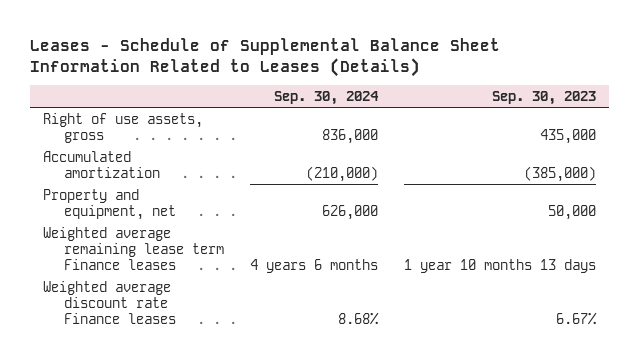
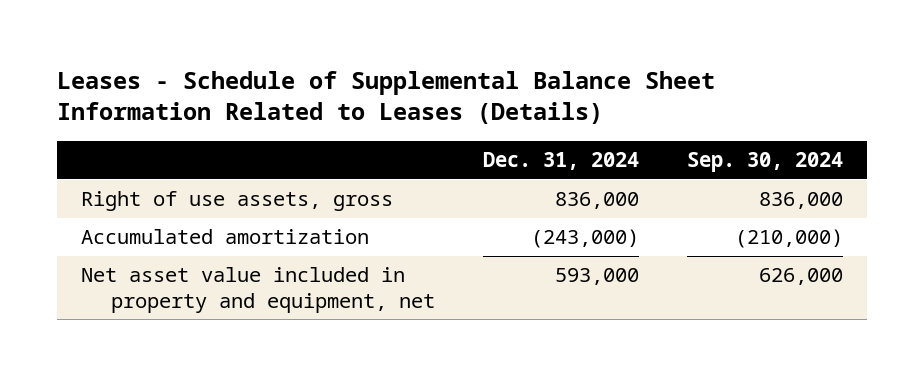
- | Sep. 30, 2024 | Sep. 30, 2023
+ | Dec. 31, 2024 | Sep. 30, 2024
- Property and equipment, net | 626,000 | 50,000
- Weighted average remaining lease term Finance leases | 4 years 6 months | 1 year 10 months 13 days
- Weighted average discount rate Finance leases | 8.68% | 6.67%
+ Net asset value included in property and equipment, net | 593,000 | 626,000

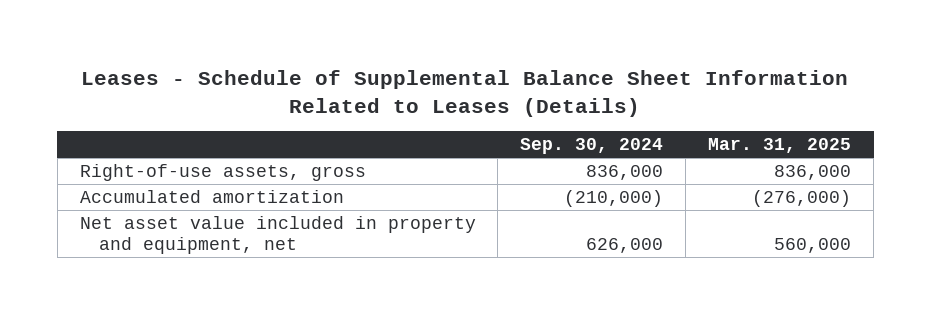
- | Dec. 31, 2024 | Sep. 30, 2024
+ | Sep. 30, 2024 | Mar. 31, 2025
- Right of use assets, gross | 836,000 | 836,000
+ Right-of-use assets, gross | 836,000 | 836,000

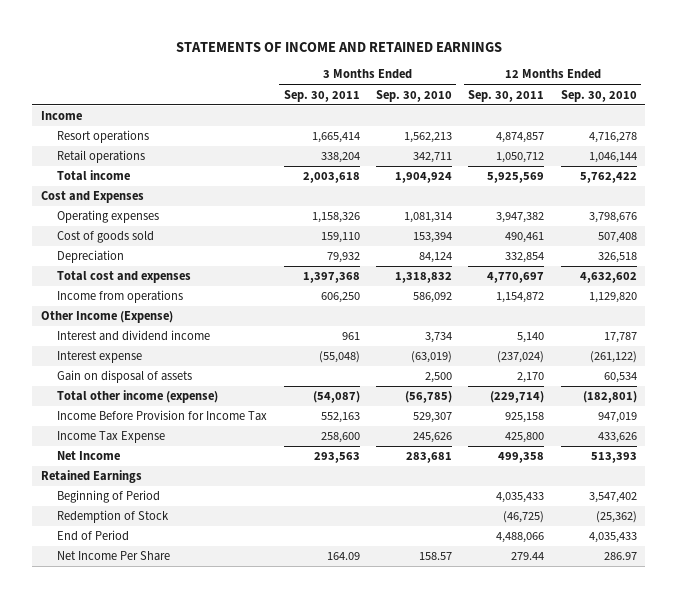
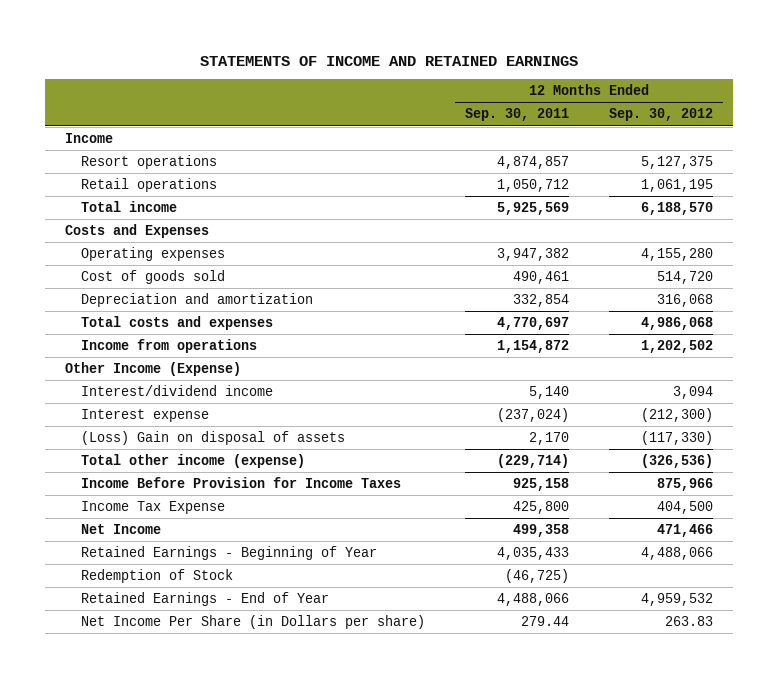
- | 3 Months Ended Sep. 30, 2011 | 3 Months Ended Sep. 30, 2010 | 12 Months Ended Sep. 30, 2011 | 12 Months Ended Sep. 30, 2010
+ | 12 Months Ended Sep. 30, 2011 | 12 Months Ended Sep. 30, 2012
- Cost and Expenses
+ Costs and Expenses
- Depreciation | 79,932 | 84,124 | 332,854 | 326,518
- Total cost and expenses | 1,397,368 | 1,318,832 | 4,770,697 | 4,632,602
+ Depreciation and amortization | 332,854 | 316,068
+ Total costs and expenses | 4,770,697 | 4,986,068
- Interest and dividend income | 961 | 3,734 | 5,140 | 17,787
+ Interest/dividend income | 5,140 | 3,094
- Gain on disposal of assets | | 2,500 | 2,170 | 60,534
+ (Loss) Gain on disposal of assets | 2,170 | (117,330)
- Income Before Provision for Income Tax | 552,163 | 529,307 | 925,158 | 947,019
+ Income Before Provision for Income Taxes | 925,158 | 875,966
- Retained Earnings
- Beginning of Period | | | 4,035,433 | 3,547,402
+ Retained Earnings - Beginning of Year | 4,035,433 | 4,488,066
- End of Period | | | 4,488,066 | 4,035,433
- Net Income Per Share | 164.09 | 158.57 | 279.44 | 286.97
+ Retained Earnings - End of Year | 4,488,066 | 4,959,532
+ Net Income Per Share (in Dollars per share) | 279.44 | 263.83

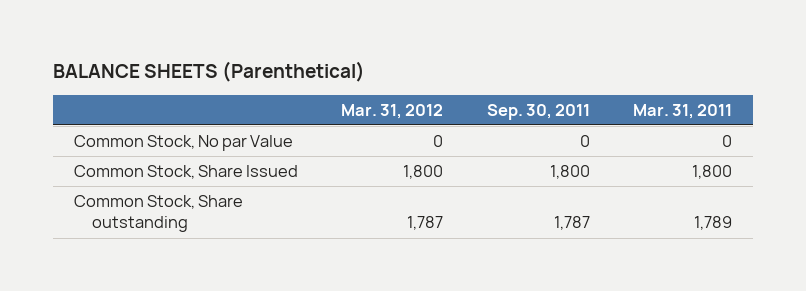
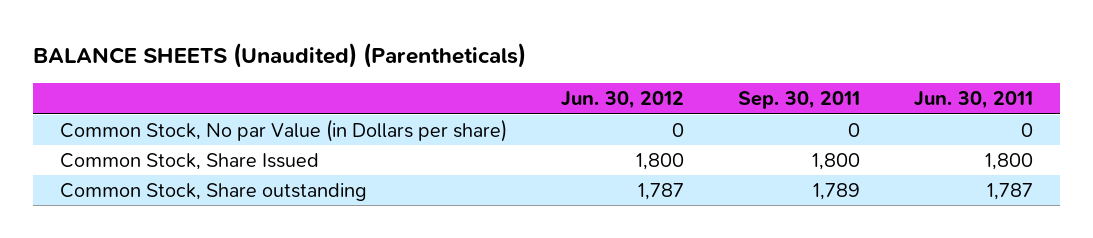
- BALANCE SHEETS (Parenthetical)
+ BALANCE SHEETS (Unaudited) (Parentheticals)
- | Mar. 31, 2012 | Sep. 30, 2011 | Mar. 31, 2011
+ | Jun. 30, 2012 | Sep. 30, 2011 | Jun. 30, 2011
- Common Stock, No par Value | 0 | 0 | 0
+ Common Stock, No par Value (in Dollars per share) | 0 | 0 | 0
- Common Stock, Share outstanding | 1,787 | 1,787 | 1,789
+ Common Stock, Share outstanding | 1,787 | 1,789 | 1,787

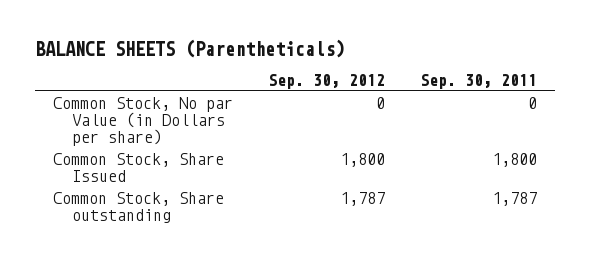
- BALANCE SHEETS (Unaudited) (Parentheticals)
+ BALANCE SHEETS (Parentheticals)
- | Jun. 30, 2012 | Sep. 30, 2011 | Jun. 30, 2011
+ | Sep. 30, 2012 | Sep. 30, 2011
- Common Stock, Share outstanding | 1,787 | 1,789 | 1,787
+ Common Stock, Share outstanding | 1,787 | 1,787

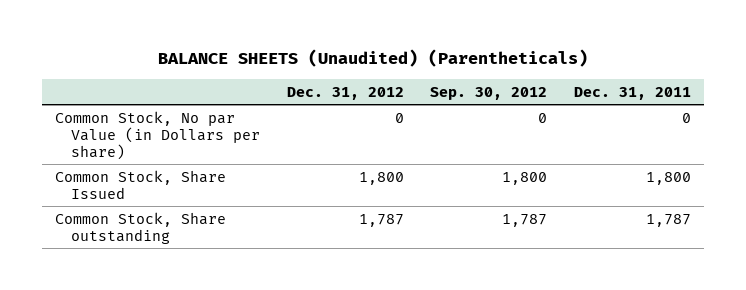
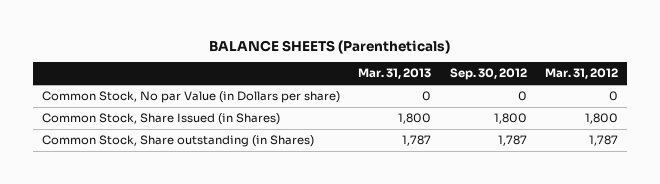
- BALANCE SHEETS (Unaudited) (Parentheticals)
+ BALANCE SHEETS (Parentheticals)
- | Dec. 31, 2012 | Sep. 30, 2012 | Dec. 31, 2011
+ | Mar. 31, 2013 | Sep. 30, 2012 | Mar. 31, 2012
- Common Stock, Share Issued | 1,800 | 1,800 | 1,800
- Common Stock, Share outstanding | 1,787 | 1,787 | 1,787
+ Common Stock, Share Issued (in Shares) | 1,800 | 1,800 | 1,800
+ Common Stock, Share outstanding (in Shares) | 1,787 | 1,787 | 1,787

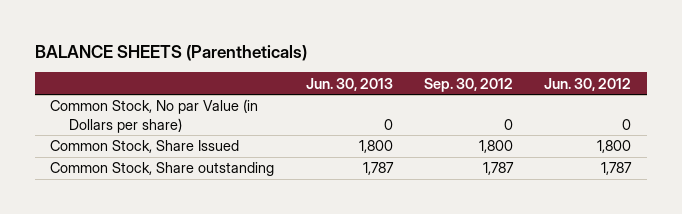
- | Mar. 31, 2013 | Sep. 30, 2012 | Mar. 31, 2012
+ | Jun. 30, 2013 | Sep. 30, 2012 | Jun. 30, 2012
- Common Stock, Share Issued (in Shares) | 1,800 | 1,800 | 1,800
- Common Stock, Share outstanding (in Shares) | 1,787 | 1,787 | 1,787
+ Common Stock, Share Issued | 1,800 | 1,800 | 1,800
+ Common Stock, Share outstanding | 1,787 | 1,787 | 1,787

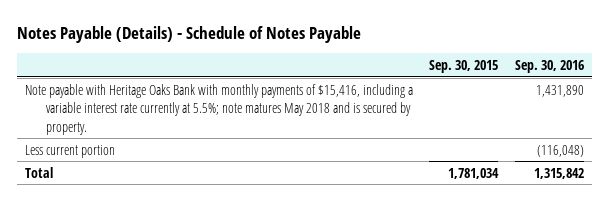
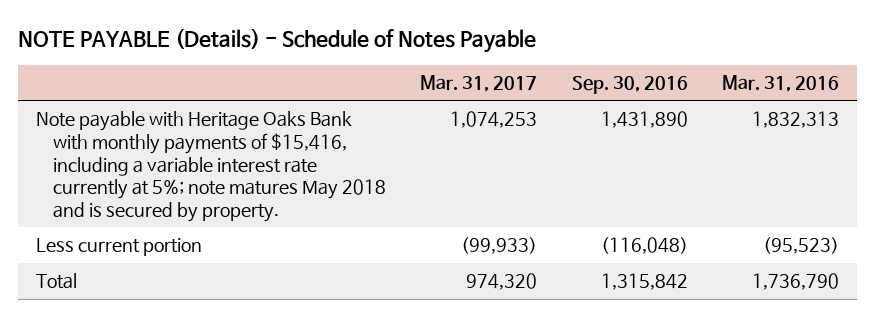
- Notes Payable (Details) - Schedule of Notes Payable
+ NOTE PAYABLE (Details) - Schedule of Notes Payable
- | Sep. 30, 2015 | Sep. 30, 2016
+ | Mar. 31, 2017 | Sep. 30, 2016 | Mar. 31, 2016
- Note payable with Heritage Oaks Bank with monthly payments of $15,416, including a variable interest rate currently at 5.5%; note matures May 2018 and is secured by property. | | 1,431,890
+ Note payable with Heritage Oaks Bank with monthly payments of $15,416, including a variable interest rate currently at 5%; note matures May 2018 and is secured by property. | 1,074,253 | 1,431,890 | 1,832,313

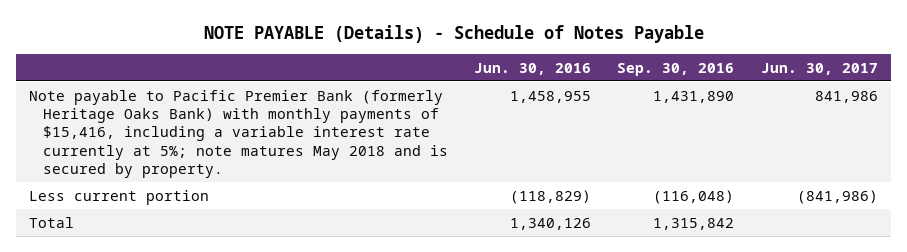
- | Mar. 31, 2017 | Sep. 30, 2016 | Mar. 31, 2016
+ | Jun. 30, 2016 | Sep. 30, 2016 | Jun. 30, 2017
- Note payable with Heritage Oaks Bank with monthly payments of $15,416, including a variable interest rate currently at 5%; note matures May 2018 and is secured by property. | 1,074,253 | 1,431,890 | 1,832,313
+ Note payable to Pacific Premier Bank (formerly Heritage Oaks Bank) with monthly payments of $15,416, including a variable interest rate currently at 5%; note matures May 2018 and is secured by property. | 1,458,955 | 1,431,890 | 841,986

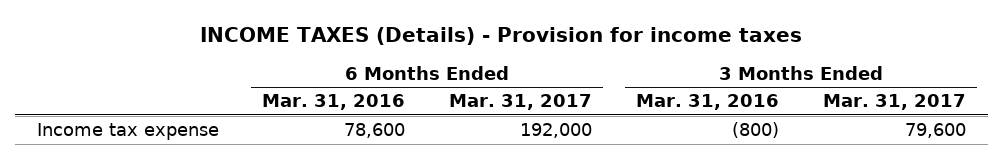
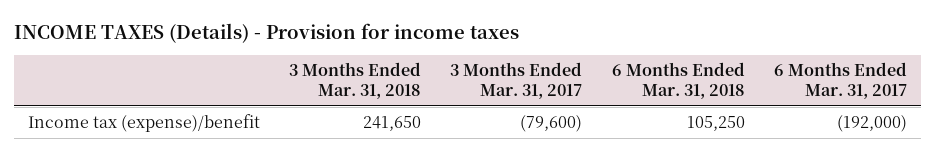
- | 6 Months Ended Mar. 31, 2016 | 6 Months Ended Mar. 31, 2017 | 3 Months Ended Mar. 31, 2016 | 3 Months Ended Mar. 31, 2017
+ | 3 Months Ended Mar. 31, 2018 | 3 Months Ended Mar. 31, 2017 | 6 Months Ended Mar. 31, 2018 | 6 Months Ended Mar. 31, 2017
- Income tax expense | 78,600 | 192,000 | (800) | 79,600
+ Income tax (expense)/benefit | 241,650 | (79,600) | 105,250 | (192,000)

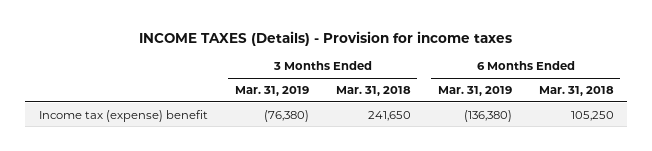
- | 3 Months Ended Mar. 31, 2018 | 3 Months Ended Mar. 31, 2017 | 6 Months Ended Mar. 31, 2018 | 6 Months Ended Mar. 31, 2017
+ | 3 Months Ended Mar. 31, 2019 | 3 Months Ended Mar. 31, 2018 | 6 Months Ended Mar. 31, 2019 | 6 Months Ended Mar. 31, 2018
- Income tax (expense)/benefit | 241,650 | (79,600) | 105,250 | (192,000)
+ Income tax (expense) benefit | (76,380) | 241,650 | (136,380) | 105,250

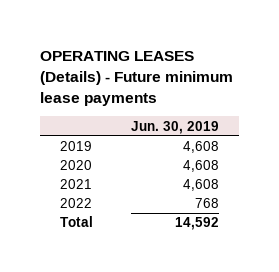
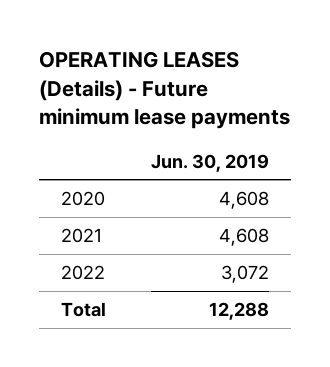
- 2019 | 4,608
- 2022 | 768
- Total | 14,592
+ 2022 | 3,072
+ Total | 12,288

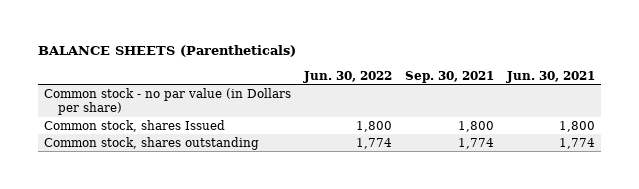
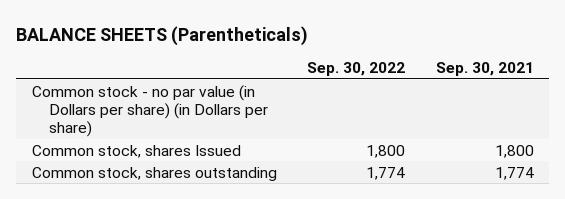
- | Jun. 30, 2022 | Sep. 30, 2021 | Jun. 30, 2021
+ | Sep. 30, 2022 | Sep. 30, 2021
- Common stock - no par value (in Dollars per share)
+ Common stock - no par value (in Dollars per share) (in Dollars per share)

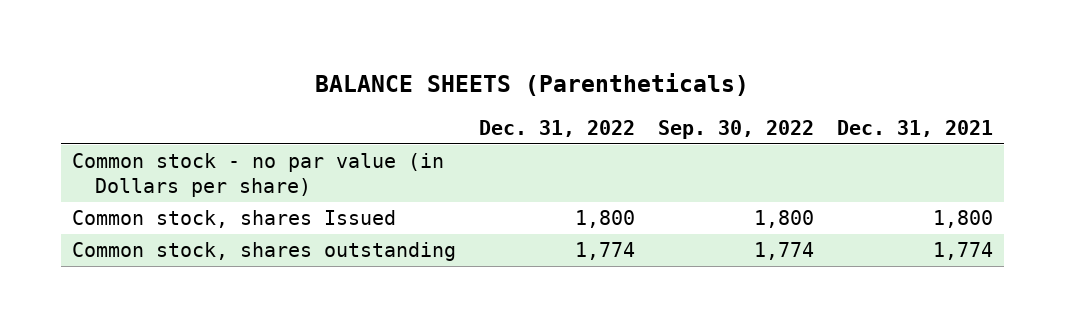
- | Sep. 30, 2022 | Sep. 30, 2021
+ | Dec. 31, 2022 | Sep. 30, 2022 | Dec. 31, 2021
- Common stock - no par value (in Dollars per share) (in Dollars per share)
+ Common stock - no par value (in Dollars per share)

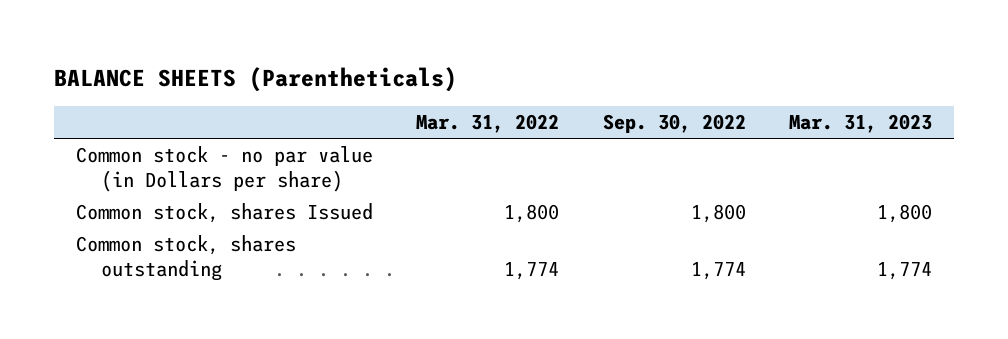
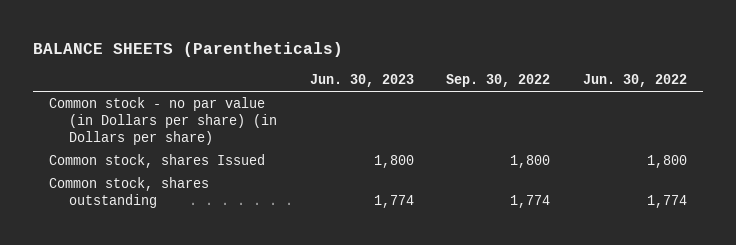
- | Mar. 31, 2022 | Sep. 30, 2022 | Mar. 31, 2023
+ | Jun. 30, 2023 | Sep. 30, 2022 | Jun. 30, 2022
- Common stock - no par value (in Dollars per share)
+ Common stock - no par value (in Dollars per share) (in Dollars per share)

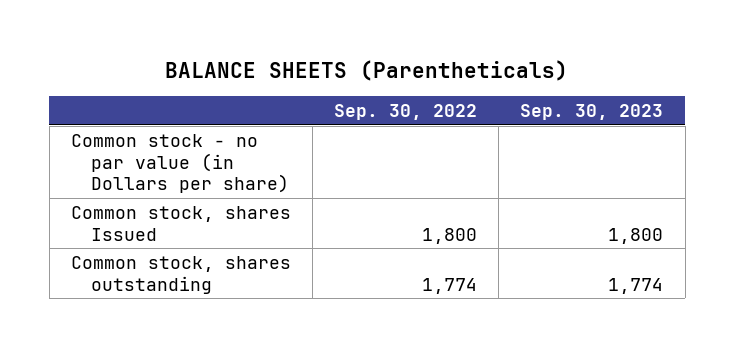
- | Jun. 30, 2023 | Sep. 30, 2022 | Jun. 30, 2022
+ | Sep. 30, 2022 | Sep. 30, 2023
- Common stock - no par value (in Dollars per share) (in Dollars per share)
+ Common stock - no par value (in Dollars per share)

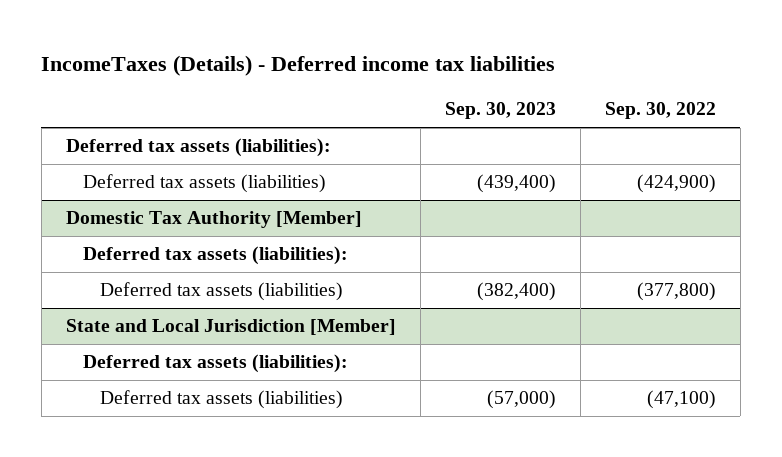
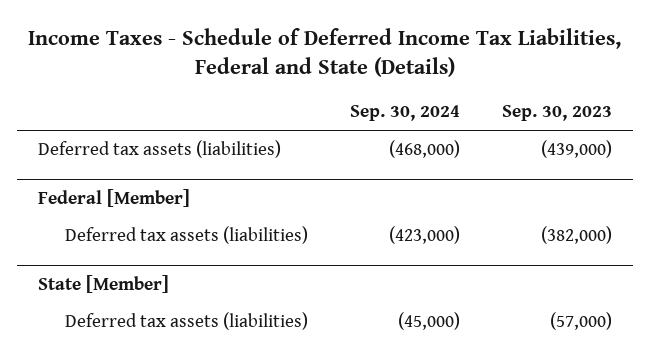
- IncomeTaxes (Details) - Deferred income tax liabilities
+ Income Taxes - Schedule of Deferred Income Tax Liabilities, Federal and State (Details)
- | Sep. 30, 2023 | Sep. 30, 2022
+ | Sep. 30, 2024 | Sep. 30, 2023
- Deferred tax assets (liabilities):
- Deferred tax assets (liabilities) | (439,400) | (424,900)
- Domestic Tax Authority [Member]
- Deferred tax assets (liabilities):
- Deferred tax assets (liabilities) | (382,400) | (377,800)
- State and Local Jurisdiction [Member]
- Deferred tax assets (liabilities):
+ Deferred tax assets (liabilities) | (468,000) | (439,000)
+ Federal [Member]
+ Deferred tax assets (liabilities) | (423,000) | (382,000)
+ State [Member]

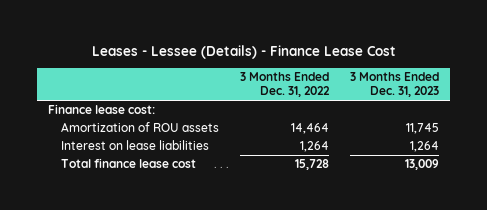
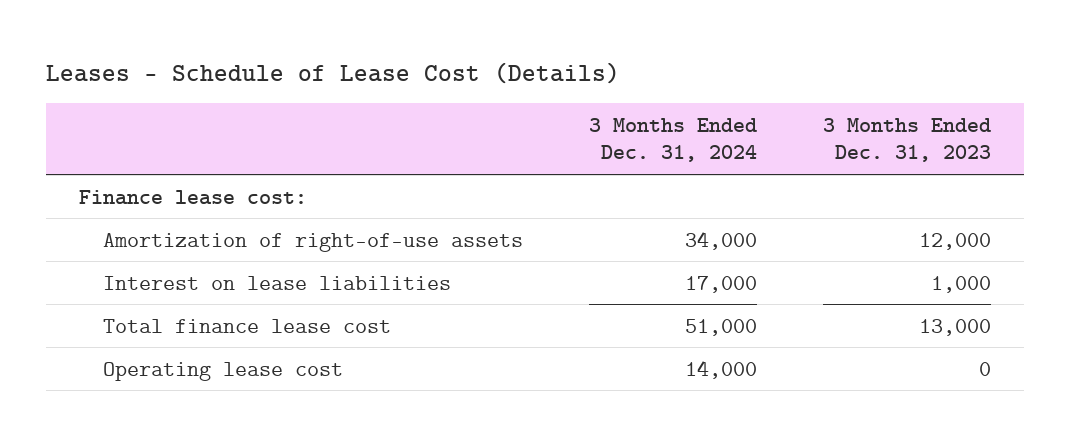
- Leases - Lessee (Details) - Finance Lease Cost
+ Leases - Schedule of Lease Cost (Details)
- | 3 Months Ended Dec. 31, 2022 | 3 Months Ended Dec. 31, 2023
+ | 3 Months Ended Dec. 31, 2024 | 3 Months Ended Dec. 31, 2023
- Amortization of ROU assets | 14,464 | 11,745
- Interest on lease liabilities | 1,264 | 1,264
- Total finance lease cost | 15,728 | 13,009
+ Amortization of right-of-use assets | 34,000 | 12,000
+ Interest on lease liabilities | 17,000 | 1,000
+ Total finance lease cost | 51,000 | 13,000
+ Operating lease cost | 14,000 | 0

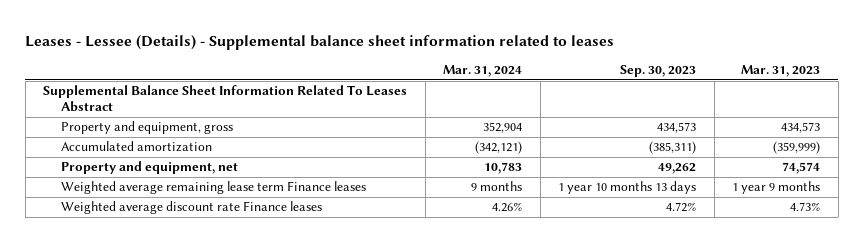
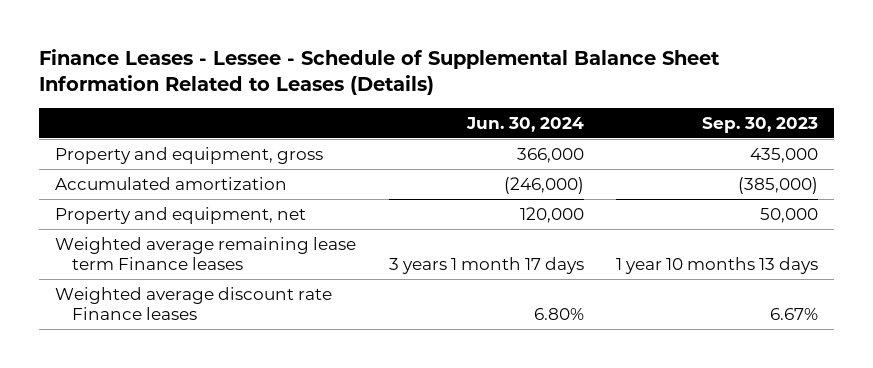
- Leases - Lessee (Details) - Supplemental balance sheet information related to leases
+ Finance Leases - Lessee - Schedule of Supplemental Balance Sheet Information Related to Leases (Details)
- | Mar. 31, 2024 | Sep. 30, 2023 | Mar. 31, 2023
+ | Jun. 30, 2024 | Sep. 30, 2023
- Supplemental Balance Sheet Information Related To Leases Abstract
- Property and equipment, gross | 352,904 | 434,573 | 434,573
- Accumulated amortization | (342,121) | (385,311) | (359,999)
- Property and equipment, net | 10,783 | 49,262 | 74,574
+ Property and equipment, gross | 366,000 | 435,000
+ Accumulated amortization | (246,000) | (385,000)
+ Property and equipment, net | 120,000 | 50,000
- Weighted average discount rate Finance leases | 4.26% | 4.72% | 4.73%
+ Weighted average discount rate Finance leases | 6.80% | 6.67%

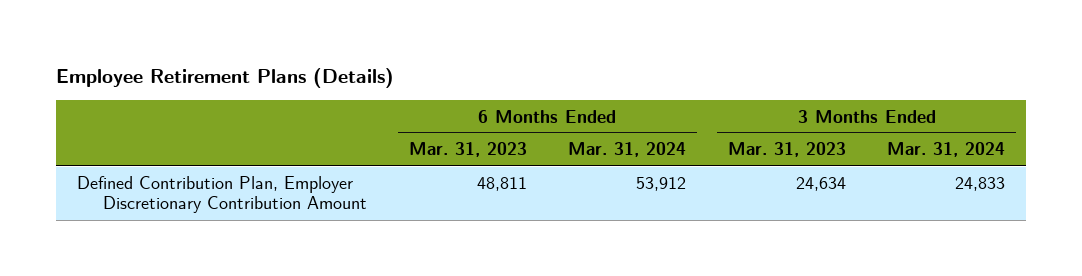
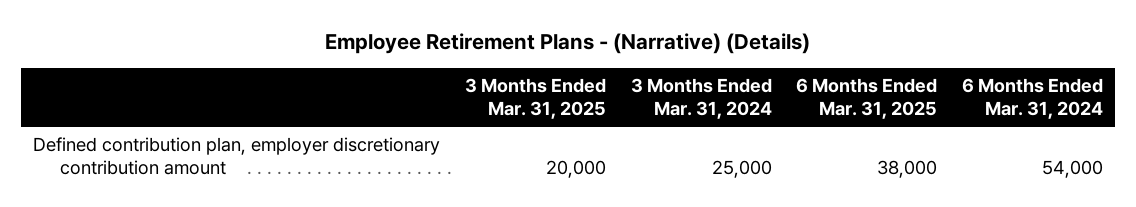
- Employee Retirement Plans (Details)
+ Employee Retirement Plans - (Narrative) (Details)
- | 6 Months Ended Mar. 31, 2023 | 6 Months Ended Mar. 31, 2024 | 3 Months Ended Mar. 31, 2023 | 3 Months Ended Mar. 31, 2024
+ | 3 Months Ended Mar. 31, 2025 | 3 Months Ended Mar. 31, 2024 | 6 Months Ended Mar. 31, 2025 | 6 Months Ended Mar. 31, 2024
- Defined Contribution Plan, Employer Discretionary Contribution Amount | 48,811 | 53,912 | 24,634 | 24,833
+ Defined contribution plan, employer discretionary contribution amount | 20,000 | 25,000 | 38,000 | 54,000

